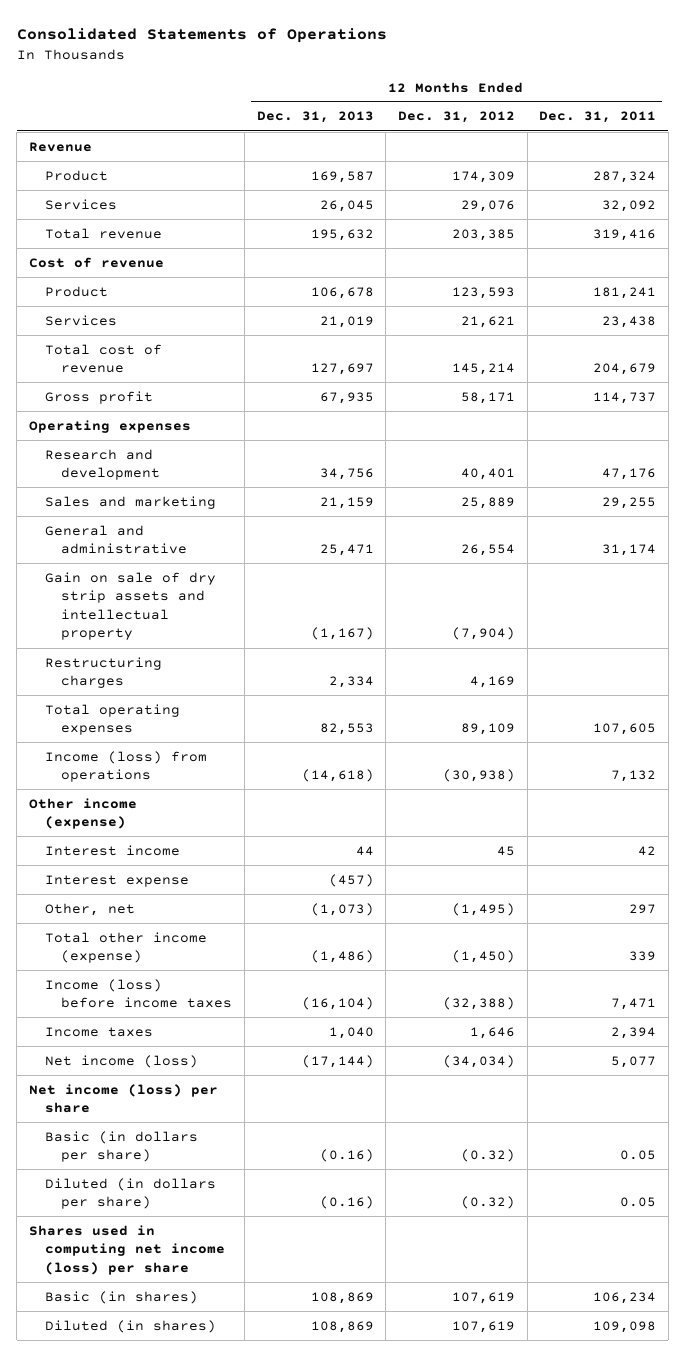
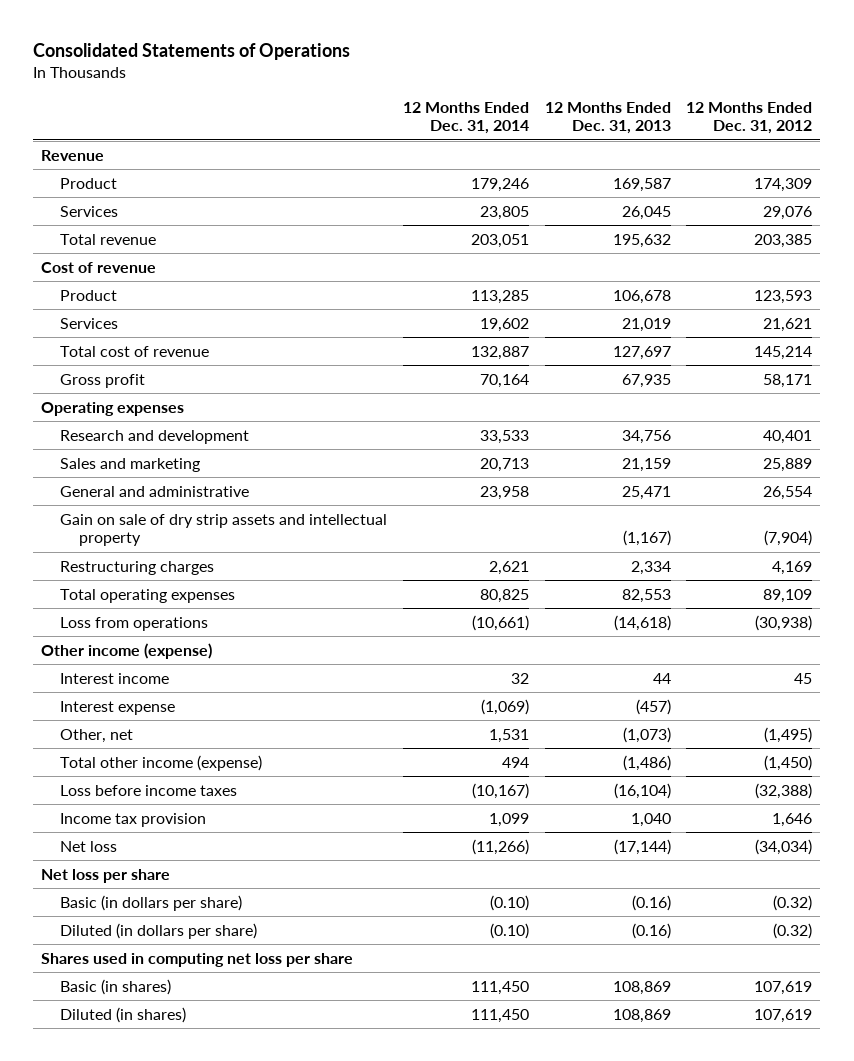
- | 12 Months Ended Dec. 31, 2013 | 12 Months Ended Dec. 31, 2012 | 12 Months Ended Dec. 31, 2011
+ | 12 Months Ended Dec. 31, 2014 | 12 Months Ended Dec. 31, 2013 | 12 Months Ended Dec. 31, 2012
- Income (loss) from operations | (14,618) | (30,938) | 7,132
+ Loss from operations | (10,661) | (14,618) | (30,938)
- Income (loss) before income taxes | (16,104) | (32,388) | 7,471
- Income taxes | 1,040 | 1,646 | 2,394
- Net income (loss) | (17,144) | (34,034) | 5,077
- Net income (loss) per share
+ Loss before income taxes | (10,167) | (16,104) | (32,388)
+ Income tax provision | 1,099 | 1,040 | 1,646
+ Net loss | (11,266) | (17,144) | (34,034)
+ Net loss per share
- Shares used in computing net income (loss) per share
+ Shares used in computing net loss per share

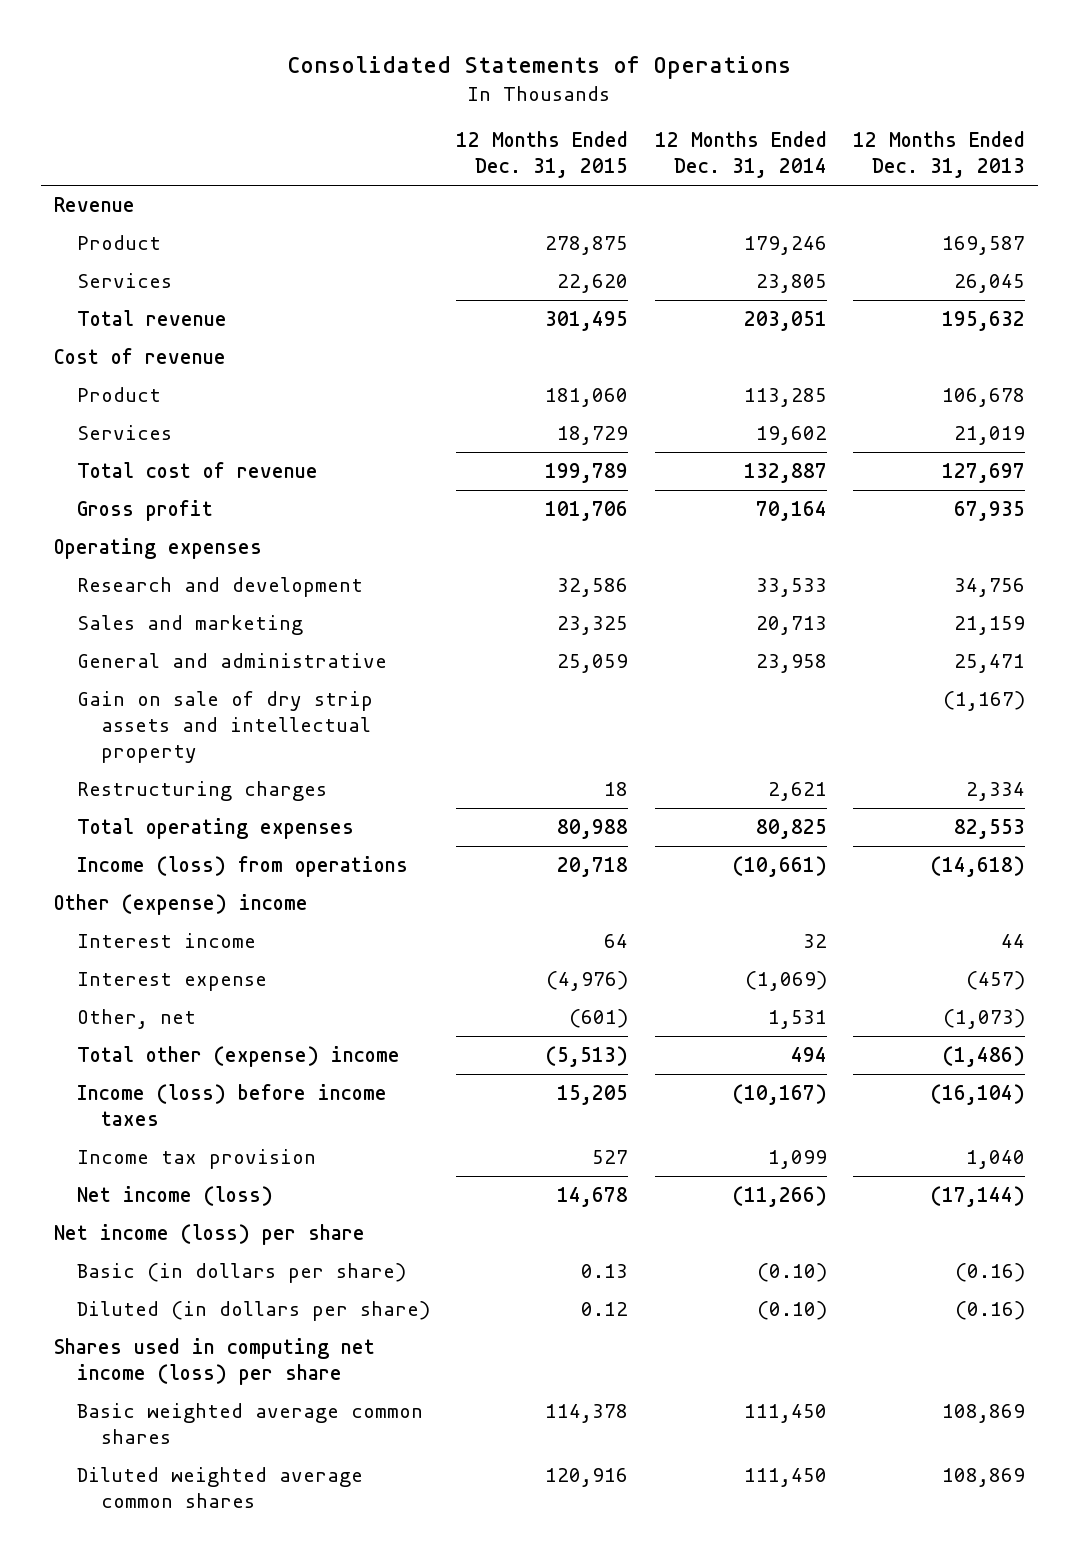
- | 12 Months Ended Dec. 31, 2014 | 12 Months Ended Dec. 31, 2013 | 12 Months Ended Dec. 31, 2012
+ | 12 Months Ended Dec. 31, 2015 | 12 Months Ended Dec. 31, 2014 | 12 Months Ended Dec. 31, 2013
- Loss from operations | (10,661) | (14,618) | (30,938)
- Other income (expense)
+ Income (loss) from operations | 20,718 | (10,661) | (14,618)
+ Other (expense) income
- Total other income (expense) | 494 | (1,486) | (1,450)
- Loss before income taxes | (10,167) | (16,104) | (32,388)
+ Total other (expense) income | (5,513) | 494 | (1,486)
+ Income (loss) before income taxes | 15,205 | (10,167) | (16,104)
- Net loss | (11,266) | (17,144) | (34,034)
- Net loss per share
+ Net income (loss) | 14,678 | (11,266) | (17,144)
+ Net income (loss) per share
- Shares used in computing net loss per share
- Basic (in shares) | 111,450 | 108,869 | 107,619
- Diluted (in shares) | 111,450 | 108,869 | 107,619
+ Shares used in computing net income (loss) per share
+ Basic weighted average common shares | 114,378 | 111,450 | 108,869
+ Diluted weighted average common shares | 120,916 | 111,450 | 108,869

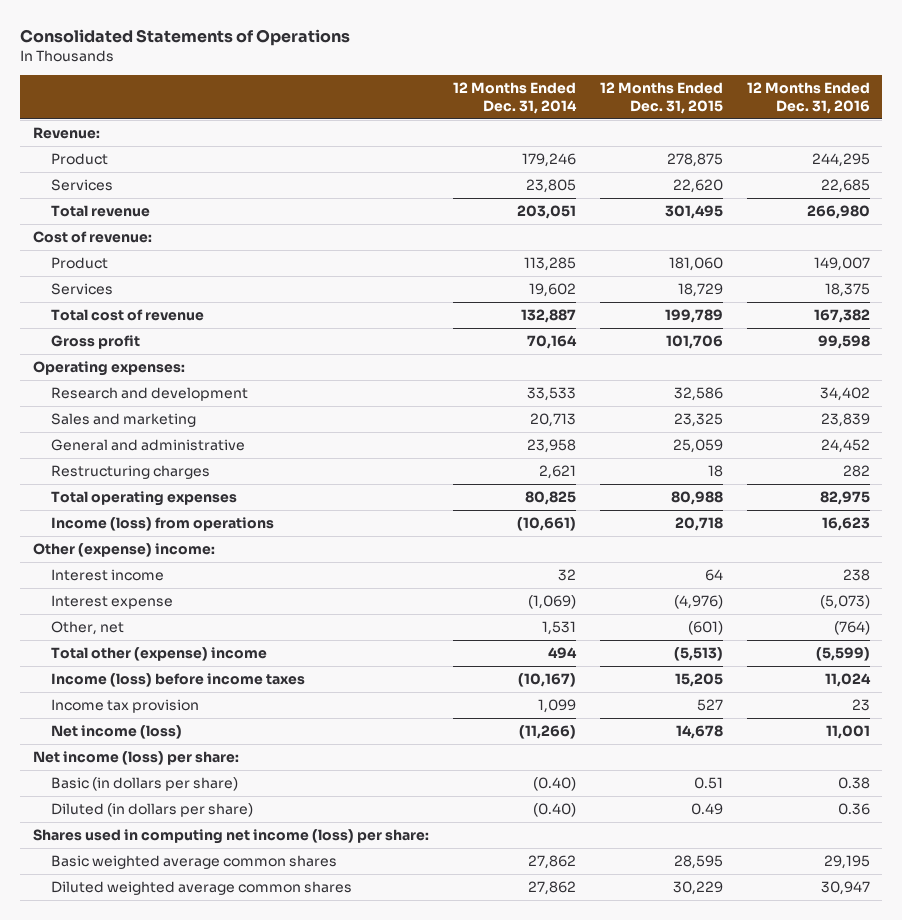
- | 12 Months Ended Dec. 31, 2015 | 12 Months Ended Dec. 31, 2014 | 12 Months Ended Dec. 31, 2013
+ | 12 Months Ended Dec. 31, 2014 | 12 Months Ended Dec. 31, 2015 | 12 Months Ended Dec. 31, 2016
- Revenue
+ Revenue:
- Cost of revenue
+ Cost of revenue:
- Operating expenses
+ Operating expenses:
- Gain on sale of dry strip assets and intellectual property | | | (1,167)
- Other (expense) income
+ Other (expense) income:
- Net income (loss) per share
- Basic (in dollars per share) | 0.13 | (0.10) | (0.16)
- Diluted (in dollars per share) | 0.12 | (0.10) | (0.16)
- Shares used in computing net income (loss) per share
- Basic weighted average common shares | 114,378 | 111,450 | 108,869
- Diluted weighted average common shares | 120,916 | 111,450 | 108,869
+ Net income (loss) per share:
+ Basic (in dollars per share) | (0.40) | 0.51 | 0.38
+ Diluted (in dollars per share) | (0.40) | 0.49 | 0.36
+ Shares used in computing net income (loss) per share:
+ Basic weighted average common shares | 27,862 | 28,595 | 29,195
+ Diluted weighted average common shares | 27,862 | 30,229 | 30,947

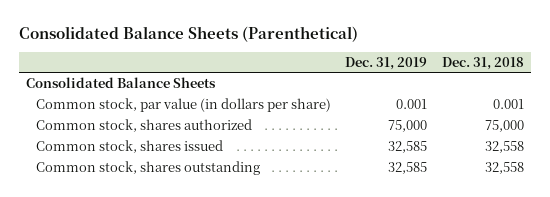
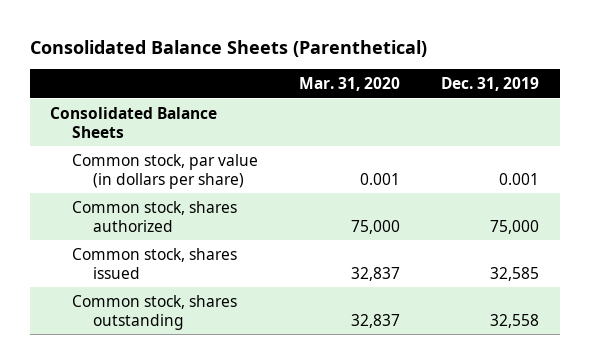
- | Dec. 31, 2019 | Dec. 31, 2018
+ | Mar. 31, 2020 | Dec. 31, 2019
- Common stock, shares outstanding | 32,585 | 32,558
+ Common stock, shares outstanding | 32,837 | 32,558

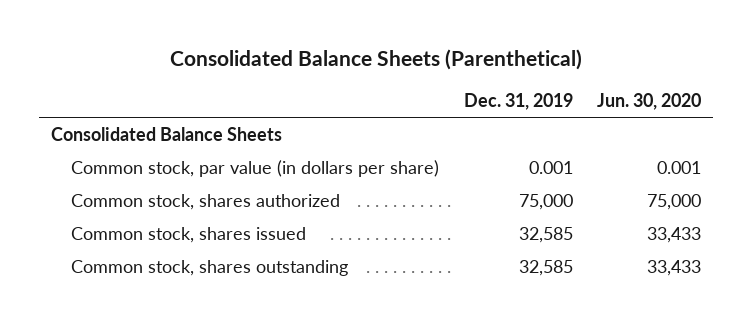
- | Mar. 31, 2020 | Dec. 31, 2019
+ | Dec. 31, 2019 | Jun. 30, 2020
- Common stock, shares outstanding | 32,837 | 32,558
+ Common stock, shares outstanding | 32,585 | 33,433

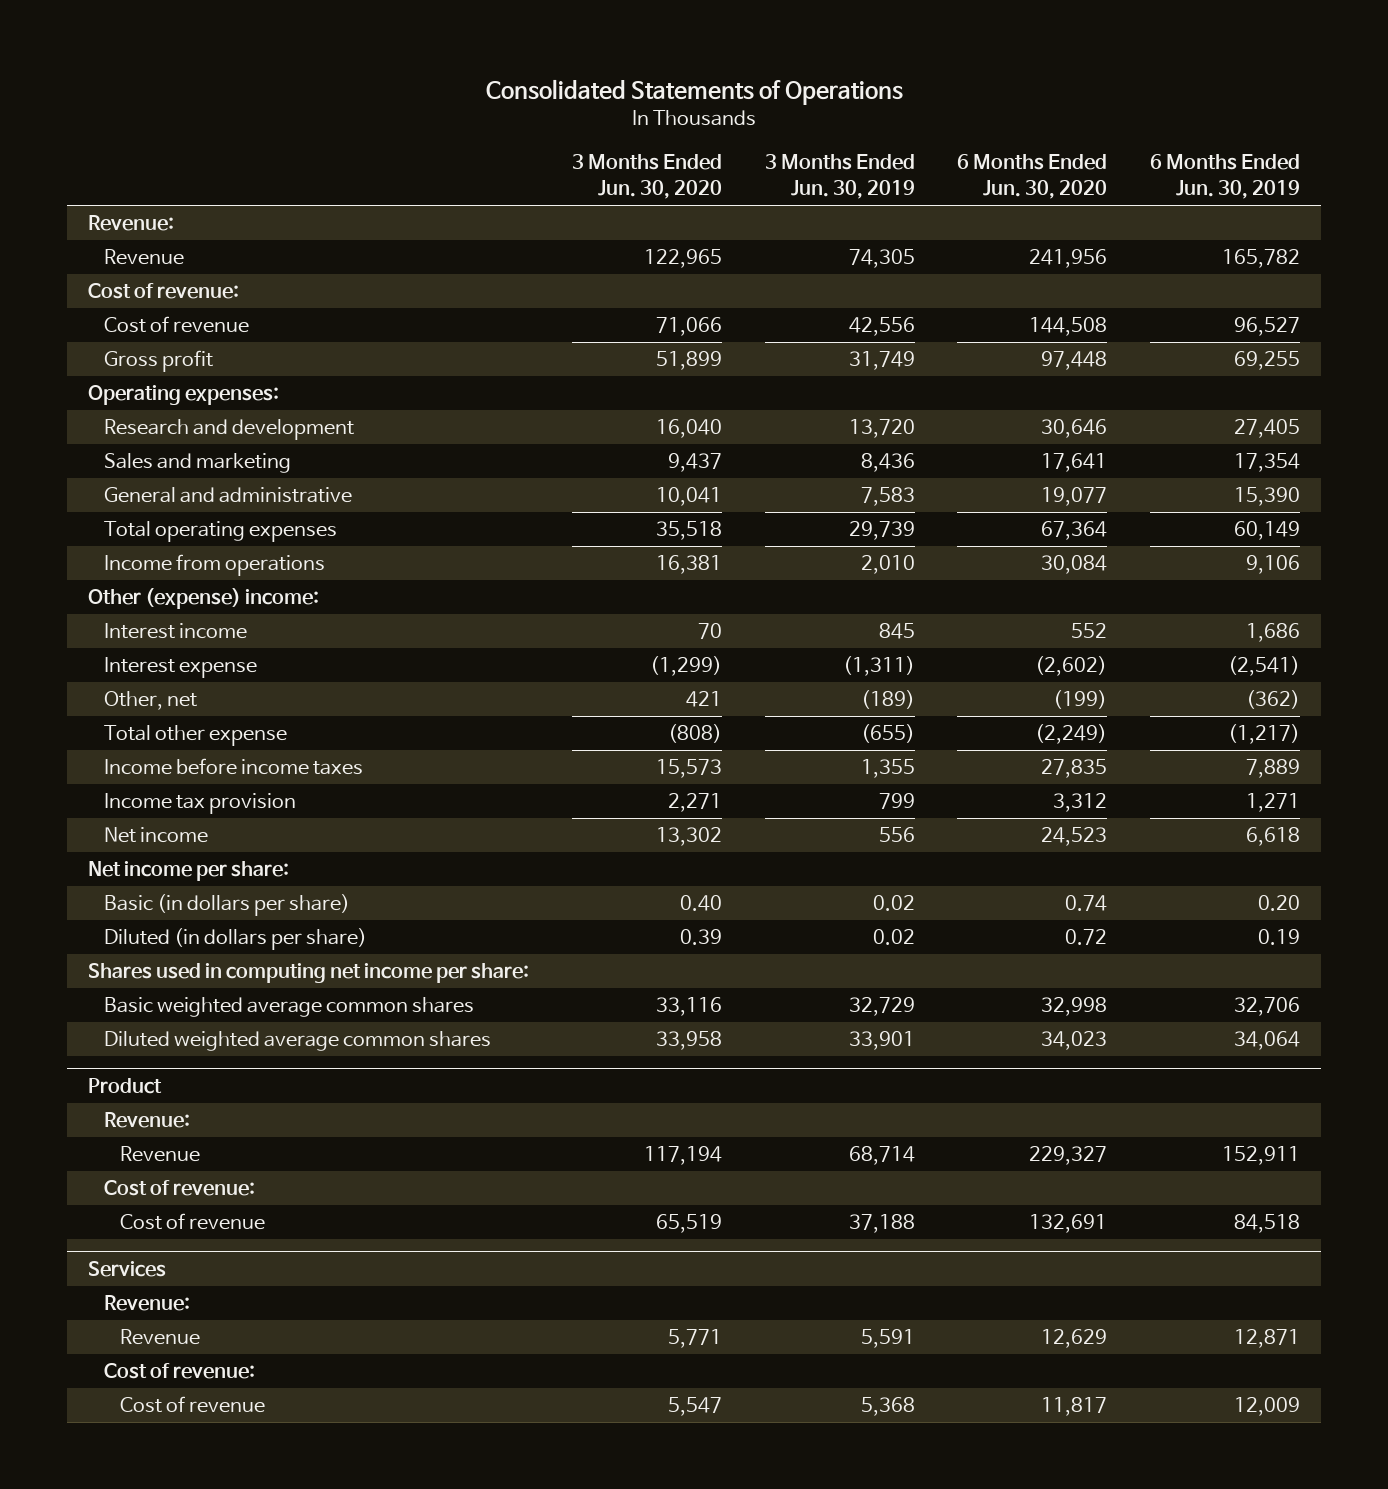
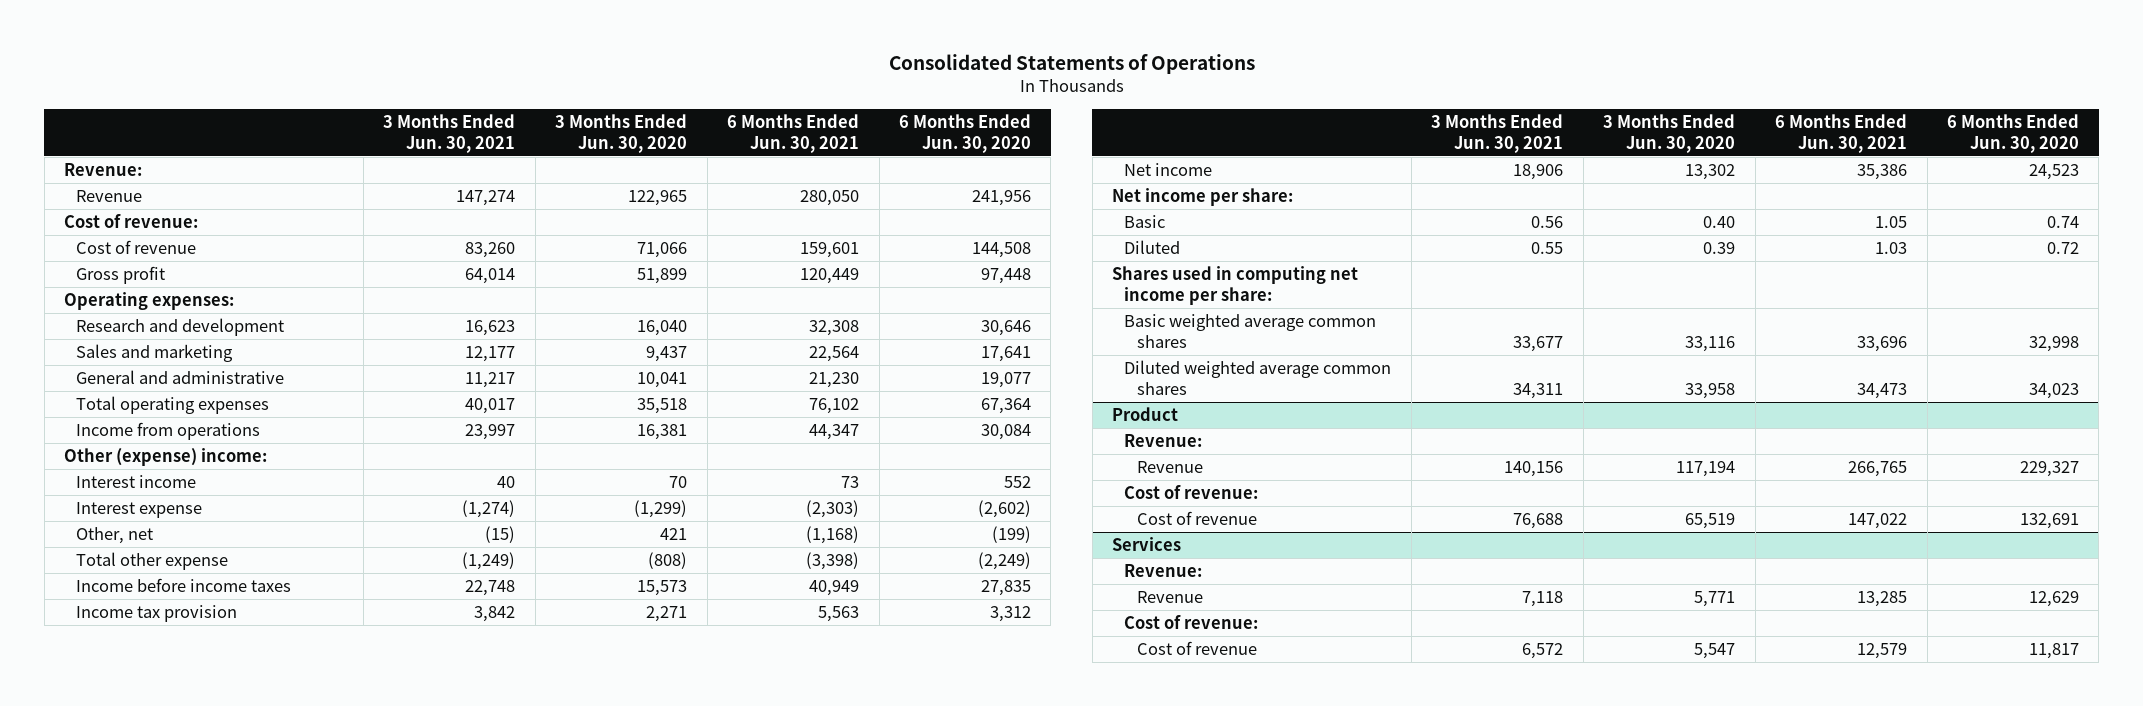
- | 3 Months Ended Jun. 30, 2020 | 3 Months Ended Jun. 30, 2019 | 6 Months Ended Jun. 30, 2020 | 6 Months Ended Jun. 30, 2019
+ | 3 Months Ended Jun. 30, 2021 | 3 Months Ended Jun. 30, 2020 | 6 Months Ended Jun. 30, 2021 | 6 Months Ended Jun. 30, 2020
- Basic (in dollars per share) | 0.40 | 0.02 | 0.74 | 0.20
- Diluted (in dollars per share) | 0.39 | 0.02 | 0.72 | 0.19
+ Basic | 0.56 | 0.40 | 1.05 | 0.74
+ Diluted | 0.55 | 0.39 | 1.03 | 0.72

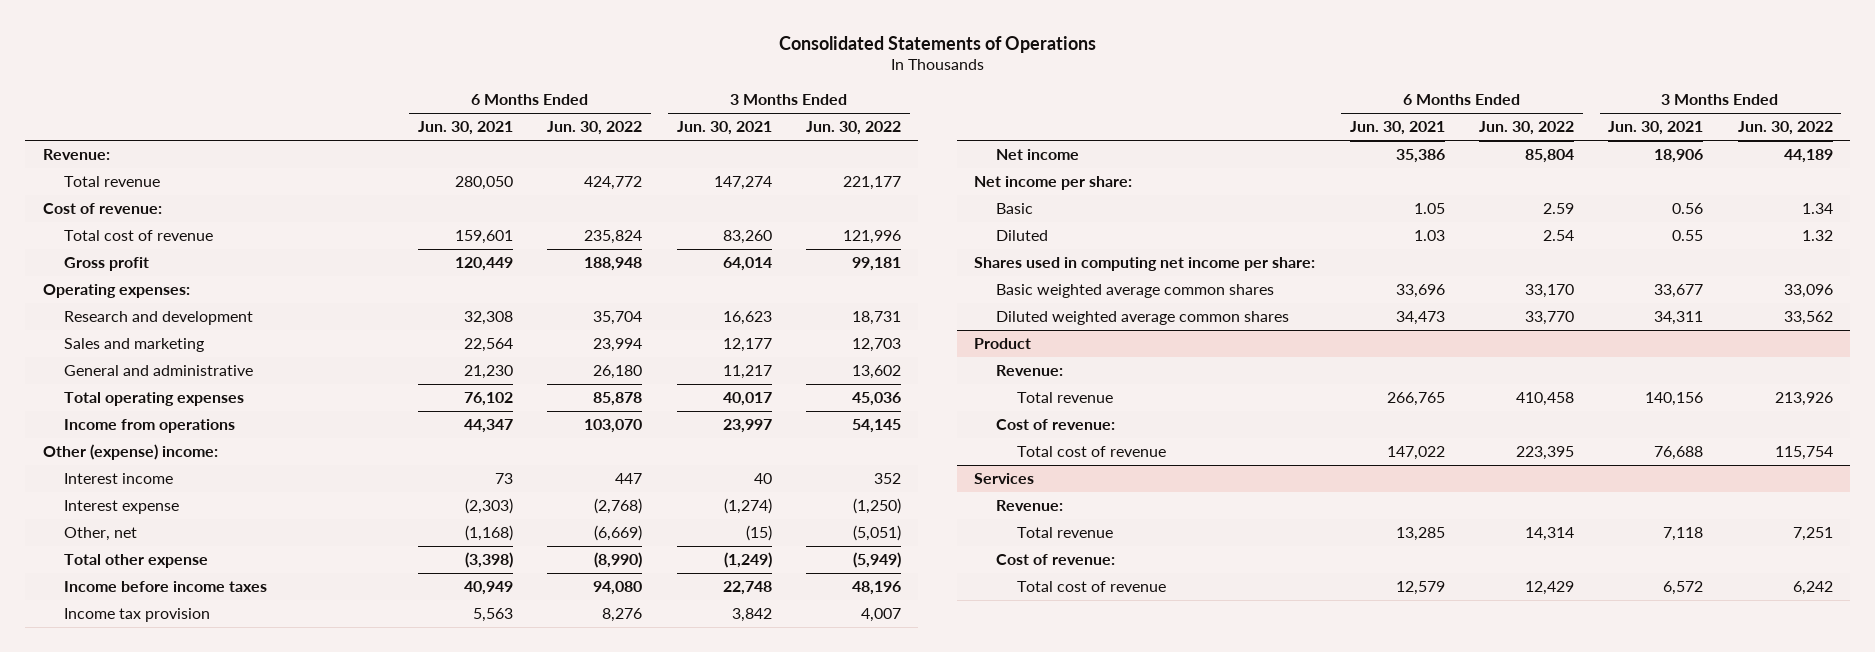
- | 3 Months Ended Jun. 30, 2021 | 3 Months Ended Jun. 30, 2020 | 6 Months Ended Jun. 30, 2021 | 6 Months Ended Jun. 30, 2020
+ | 6 Months Ended Jun. 30, 2021 | 6 Months Ended Jun. 30, 2022 | 3 Months Ended Jun. 30, 2021 | 3 Months Ended Jun. 30, 2022
- Revenue | 147,274 | 122,965 | 280,050 | 241,956
+ Total revenue | 280,050 | 424,772 | 147,274 | 221,177
- Cost of revenue | 83,260 | 71,066 | 159,601 | 144,508
+ Total cost of revenue | 159,601 | 235,824 | 83,260 | 121,996
@ Product
- Revenue | 140,156 | 117,194 | 266,765 | 229,327
+ Total revenue | 266,765 | 410,458 | 140,156 | 213,926
- Cost of revenue | 76,688 | 65,519 | 147,022 | 132,691
+ Total cost of revenue | 147,022 | 223,395 | 76,688 | 115,754
@ Services
- Revenue | 7,118 | 5,771 | 13,285 | 12,629
+ Total revenue | 13,285 | 14,314 | 7,118 | 7,251
- Cost of revenue | 6,572 | 5,547 | 12,579 | 11,817
+ Total cost of revenue | 12,579 | 12,429 | 6,572 | 6,242

